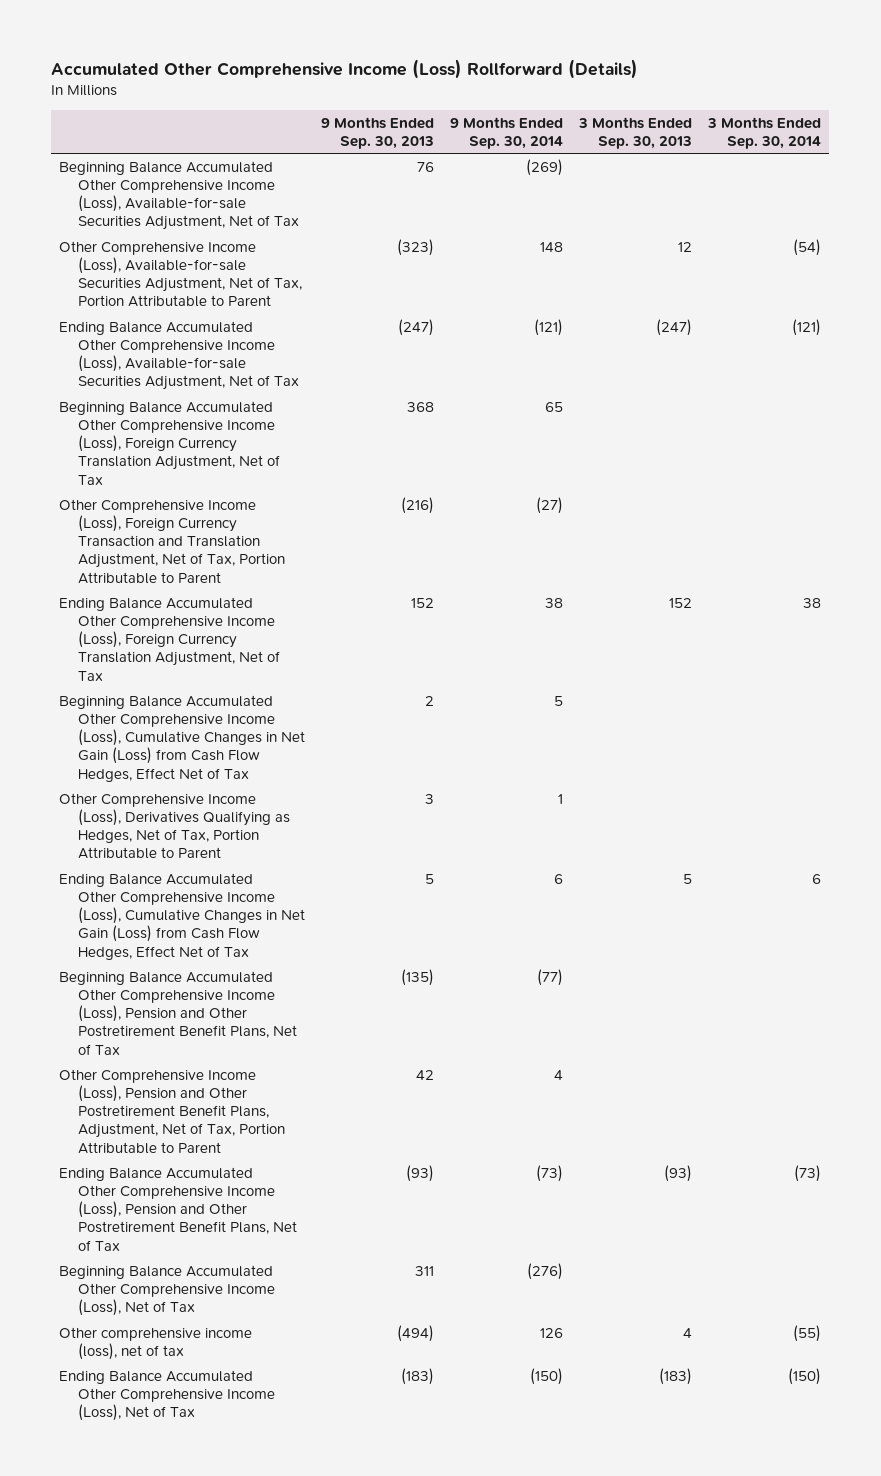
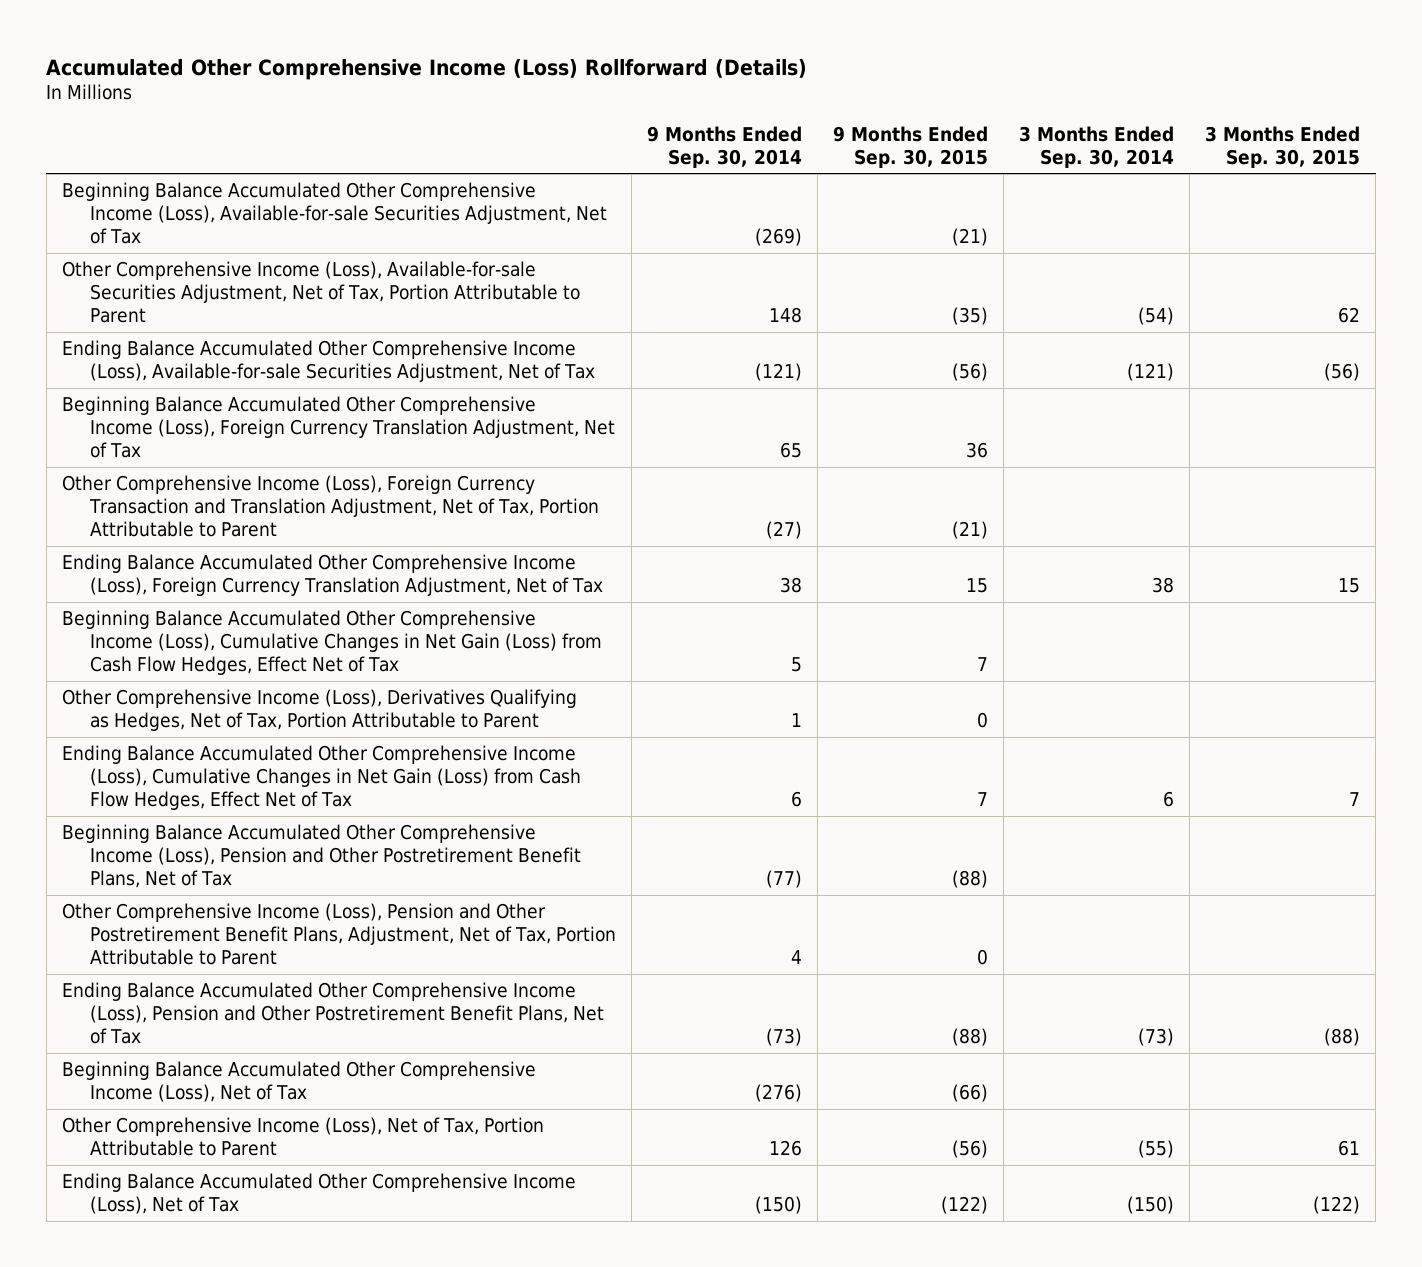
- | 9 Months Ended Sep. 30, 2013 | 9 Months Ended Sep. 30, 2014 | 3 Months Ended Sep. 30, 2013 | 3 Months Ended Sep. 30, 2014
+ | 9 Months Ended Sep. 30, 2014 | 9 Months Ended Sep. 30, 2015 | 3 Months Ended Sep. 30, 2014 | 3 Months Ended Sep. 30, 2015
- Other comprehensive income (loss), net of tax | (494) | 126 | 4 | (55)
+ Other Comprehensive Income (Loss), Net of Tax, Portion Attributable to Parent | 126 | (56) | (55) | 61

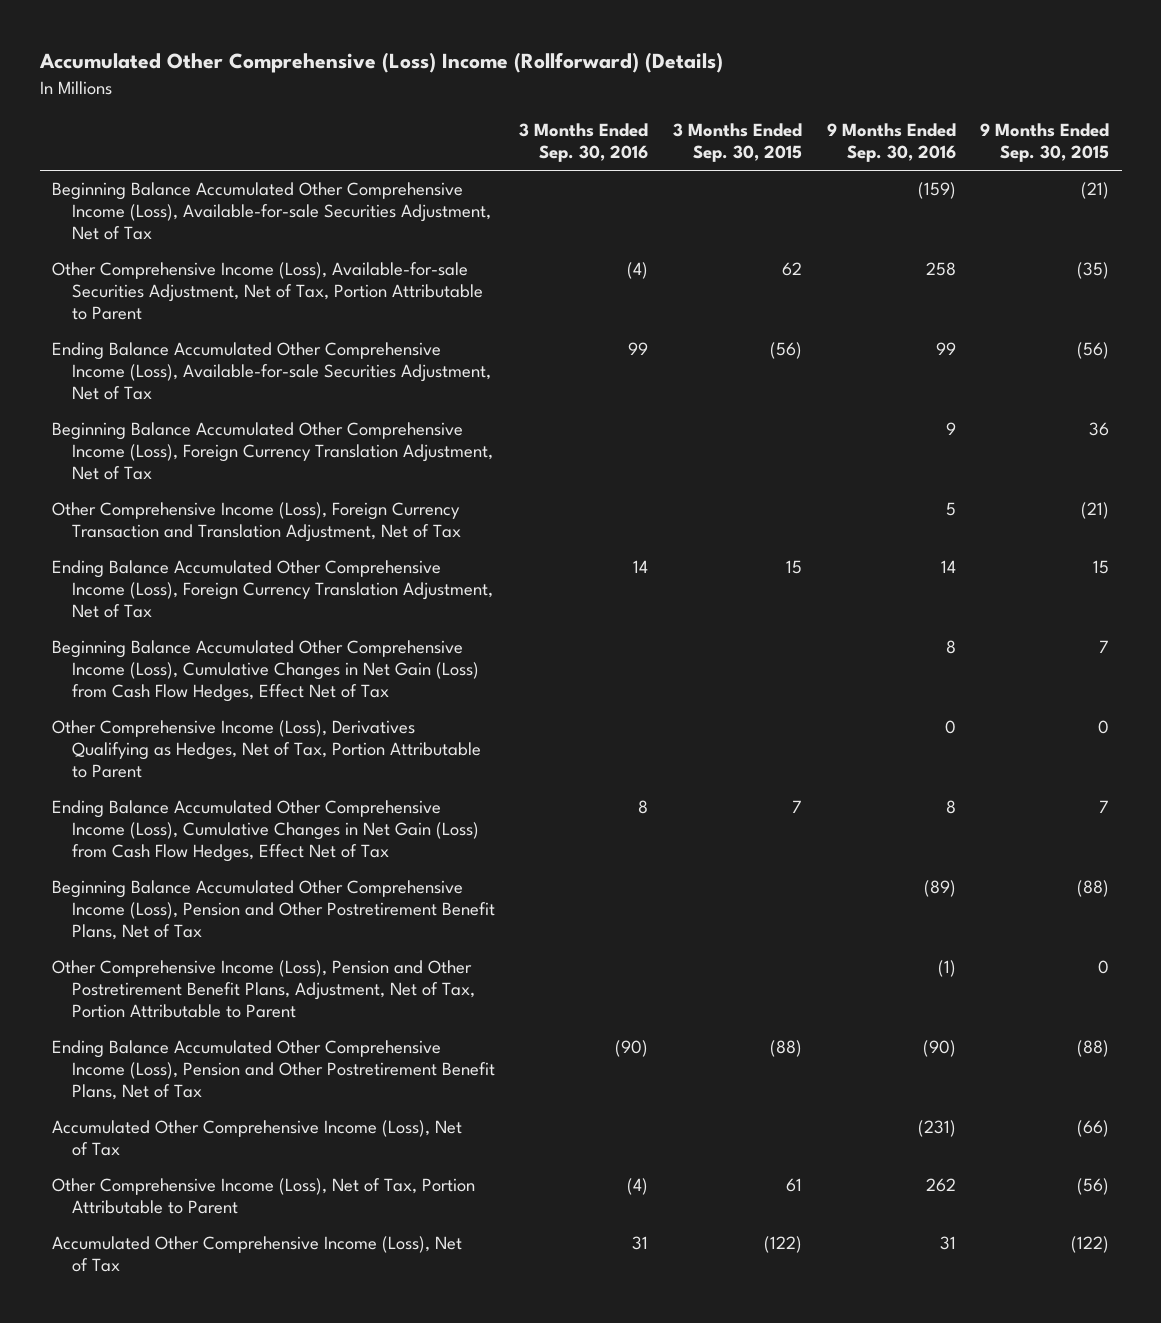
- Accumulated Other Comprehensive Income (Loss) Rollforward (Details)
+ Accumulated Other Comprehensive (Loss) Income (Rollforward) (Details)
- | 9 Months Ended Sep. 30, 2014 | 9 Months Ended Sep. 30, 2015 | 3 Months Ended Sep. 30, 2014 | 3 Months Ended Sep. 30, 2015
+ | 3 Months Ended Sep. 30, 2016 | 3 Months Ended Sep. 30, 2015 | 9 Months Ended Sep. 30, 2016 | 9 Months Ended Sep. 30, 2015
- Other Comprehensive Income (Loss), Foreign Currency Transaction and Translation Adjustment, Net of Tax, Portion Attributable to Parent | (27) | (21) | |
+ Other Comprehensive Income (Loss), Foreign Currency Transaction and Translation Adjustment, Net of Tax | | | 5 | (21)
- Beginning Balance Accumulated Other Comprehensive Income (Loss), Net of Tax | (276) | (66) | |
+ Accumulated Other Comprehensive Income (Loss), Net of Tax | | | (231) | (66)
- Ending Balance Accumulated Other Comprehensive Income (Loss), Net of Tax | (150) | (122) | (150) | (122)
+ Accumulated Other Comprehensive Income (Loss), Net of Tax | 31 | (122) | 31 | (122)

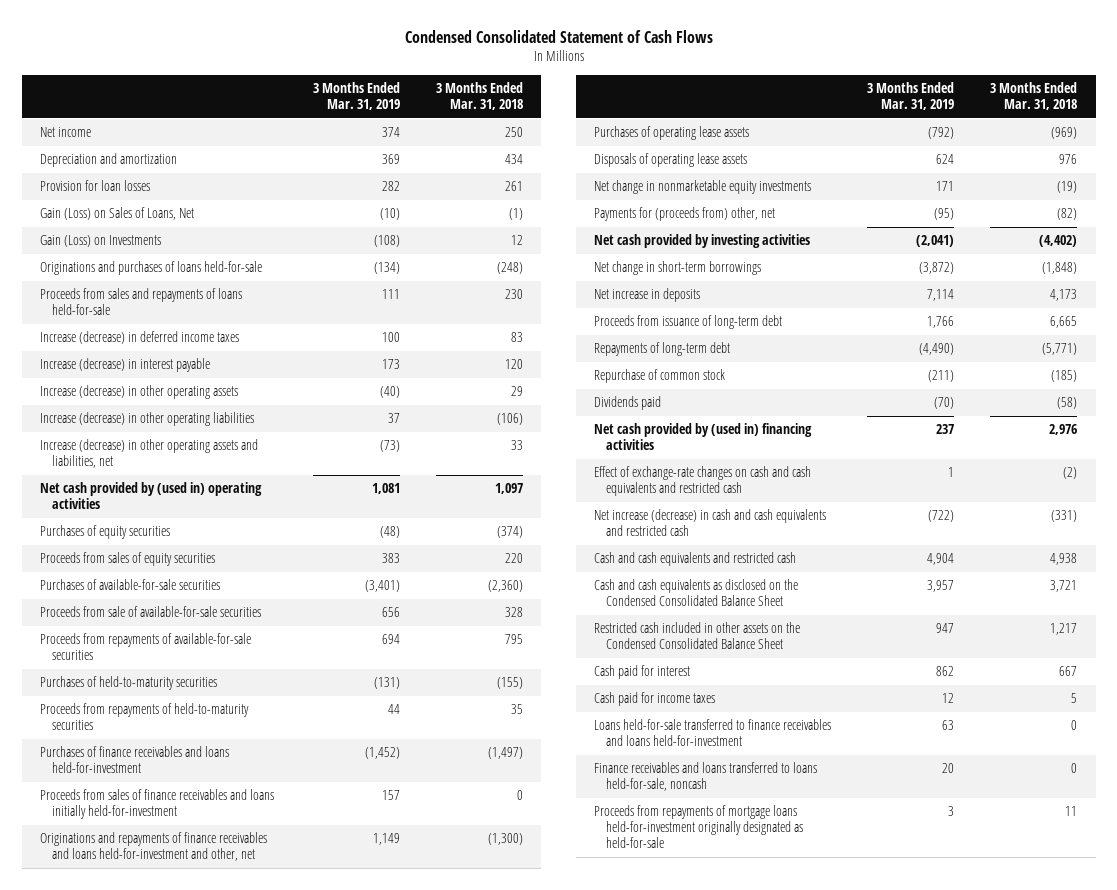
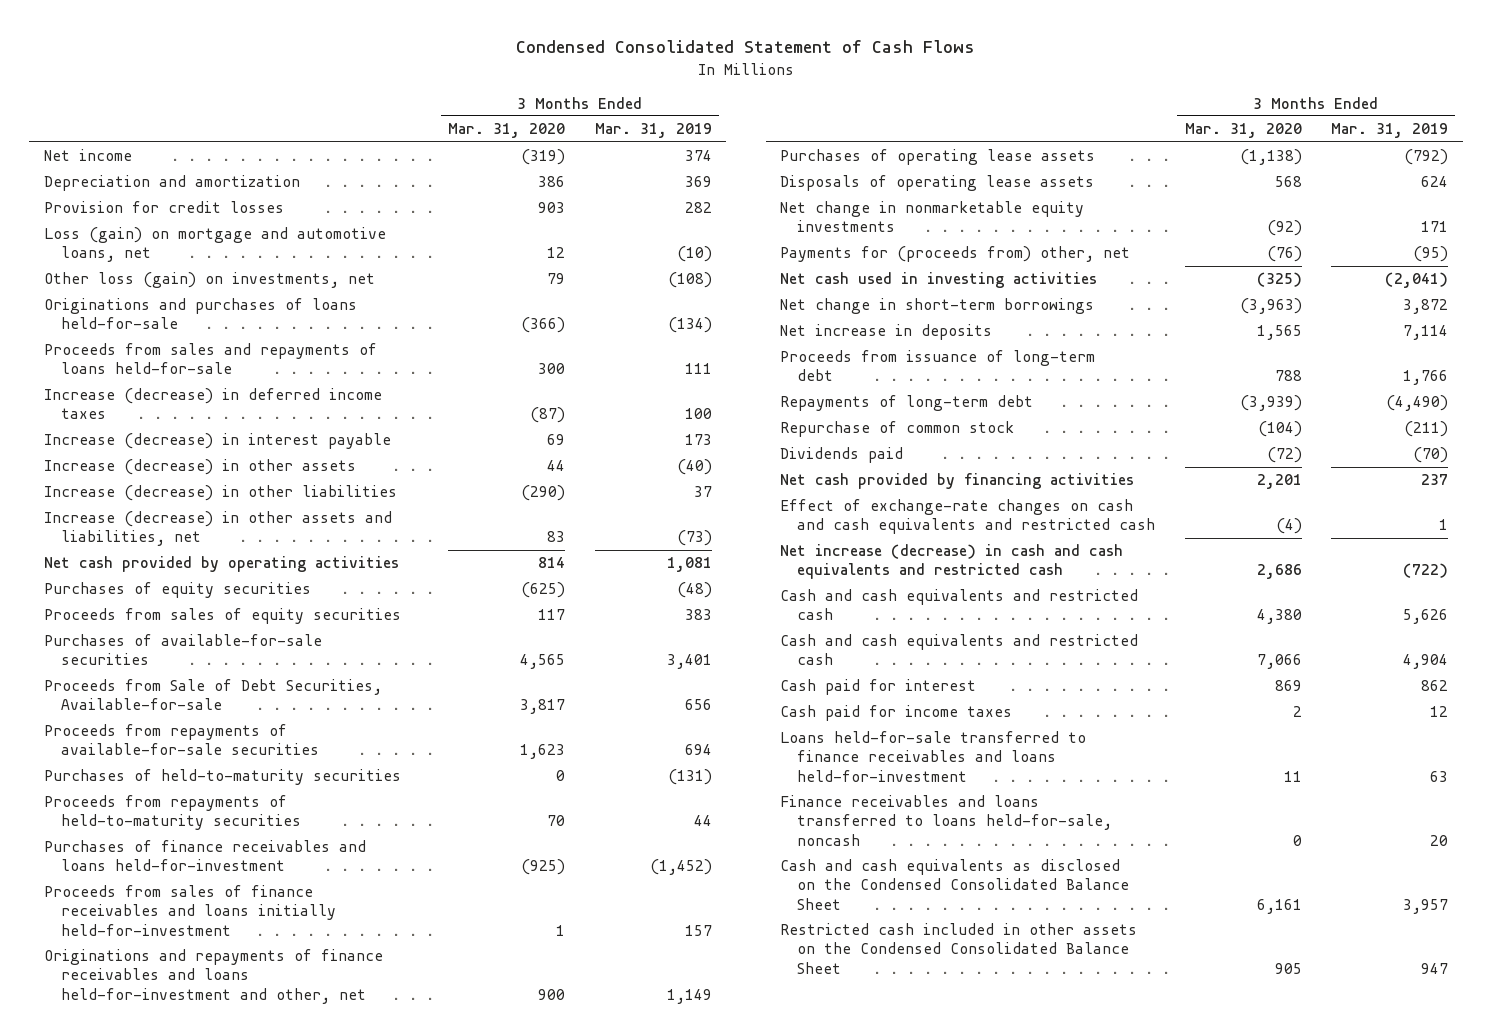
- | 3 Months Ended Mar. 31, 2019 | 3 Months Ended Mar. 31, 2018
+ | 3 Months Ended Mar. 31, 2020 | 3 Months Ended Mar. 31, 2019
- Provision for loan losses | 282 | 261
- Gain (Loss) on Sales of Loans, Net | (10) | (1)
- Gain (Loss) on Investments | (108) | 12
+ Provision for credit losses | 903 | 282
+ Loss (gain) on mortgage and automotive loans, net | 12 | (10)
+ Other loss (gain) on investments, net | 79 | (108)
- Increase (decrease) in other operating assets | (40) | 29
- Increase (decrease) in other operating liabilities | 37 | (106)
- Increase (decrease) in other operating assets and liabilities, net | (73) | 33
- Net cash provided by (used in) operating activities | 1,081 | 1,097
+ Increase (decrease) in other assets | 44 | (40)
+ Increase (decrease) in other liabilities | (290) | 37
+ Increase (decrease) in other assets and liabilities, net | 83 | (73)
+ Net cash provided by operating activities | 814 | 1,081
- Purchases of available-for-sale securities | (3,401) | (2,360)
- Proceeds from sale of available-for-sale securities | 656 | 328
+ Purchases of available-for-sale securities | 4,565 | 3,401
+ Proceeds from Sale of Debt Securities, Available-for-sale | 3,817 | 656
- Net cash provided by investing activities | (2,041) | (4,402)
- Net change in short-term borrowings | (3,872) | (1,848)
+ Net cash used in investing activities | (325) | (2,041)
+ Net change in short-term borrowings | (3,963) | 3,872
- Net cash provided by (used in) financing activities | 237 | 2,976
+ Net cash provided by financing activities | 2,201 | 237
+ Cash and cash equivalents and restricted cash | 4,380 | 5,626
- Proceeds from repayments of mortgage loans held-for-investment originally designated as held-for-sale | 3 | 11
moved down: Cash and cash equivalents as disclosed on the Condensed Consolidated Balance Sheet | 6,161 | 3,957
moved down: Restricted cash included in other assets on the Condensed Consolidated Balance Sheet | 905 | 947

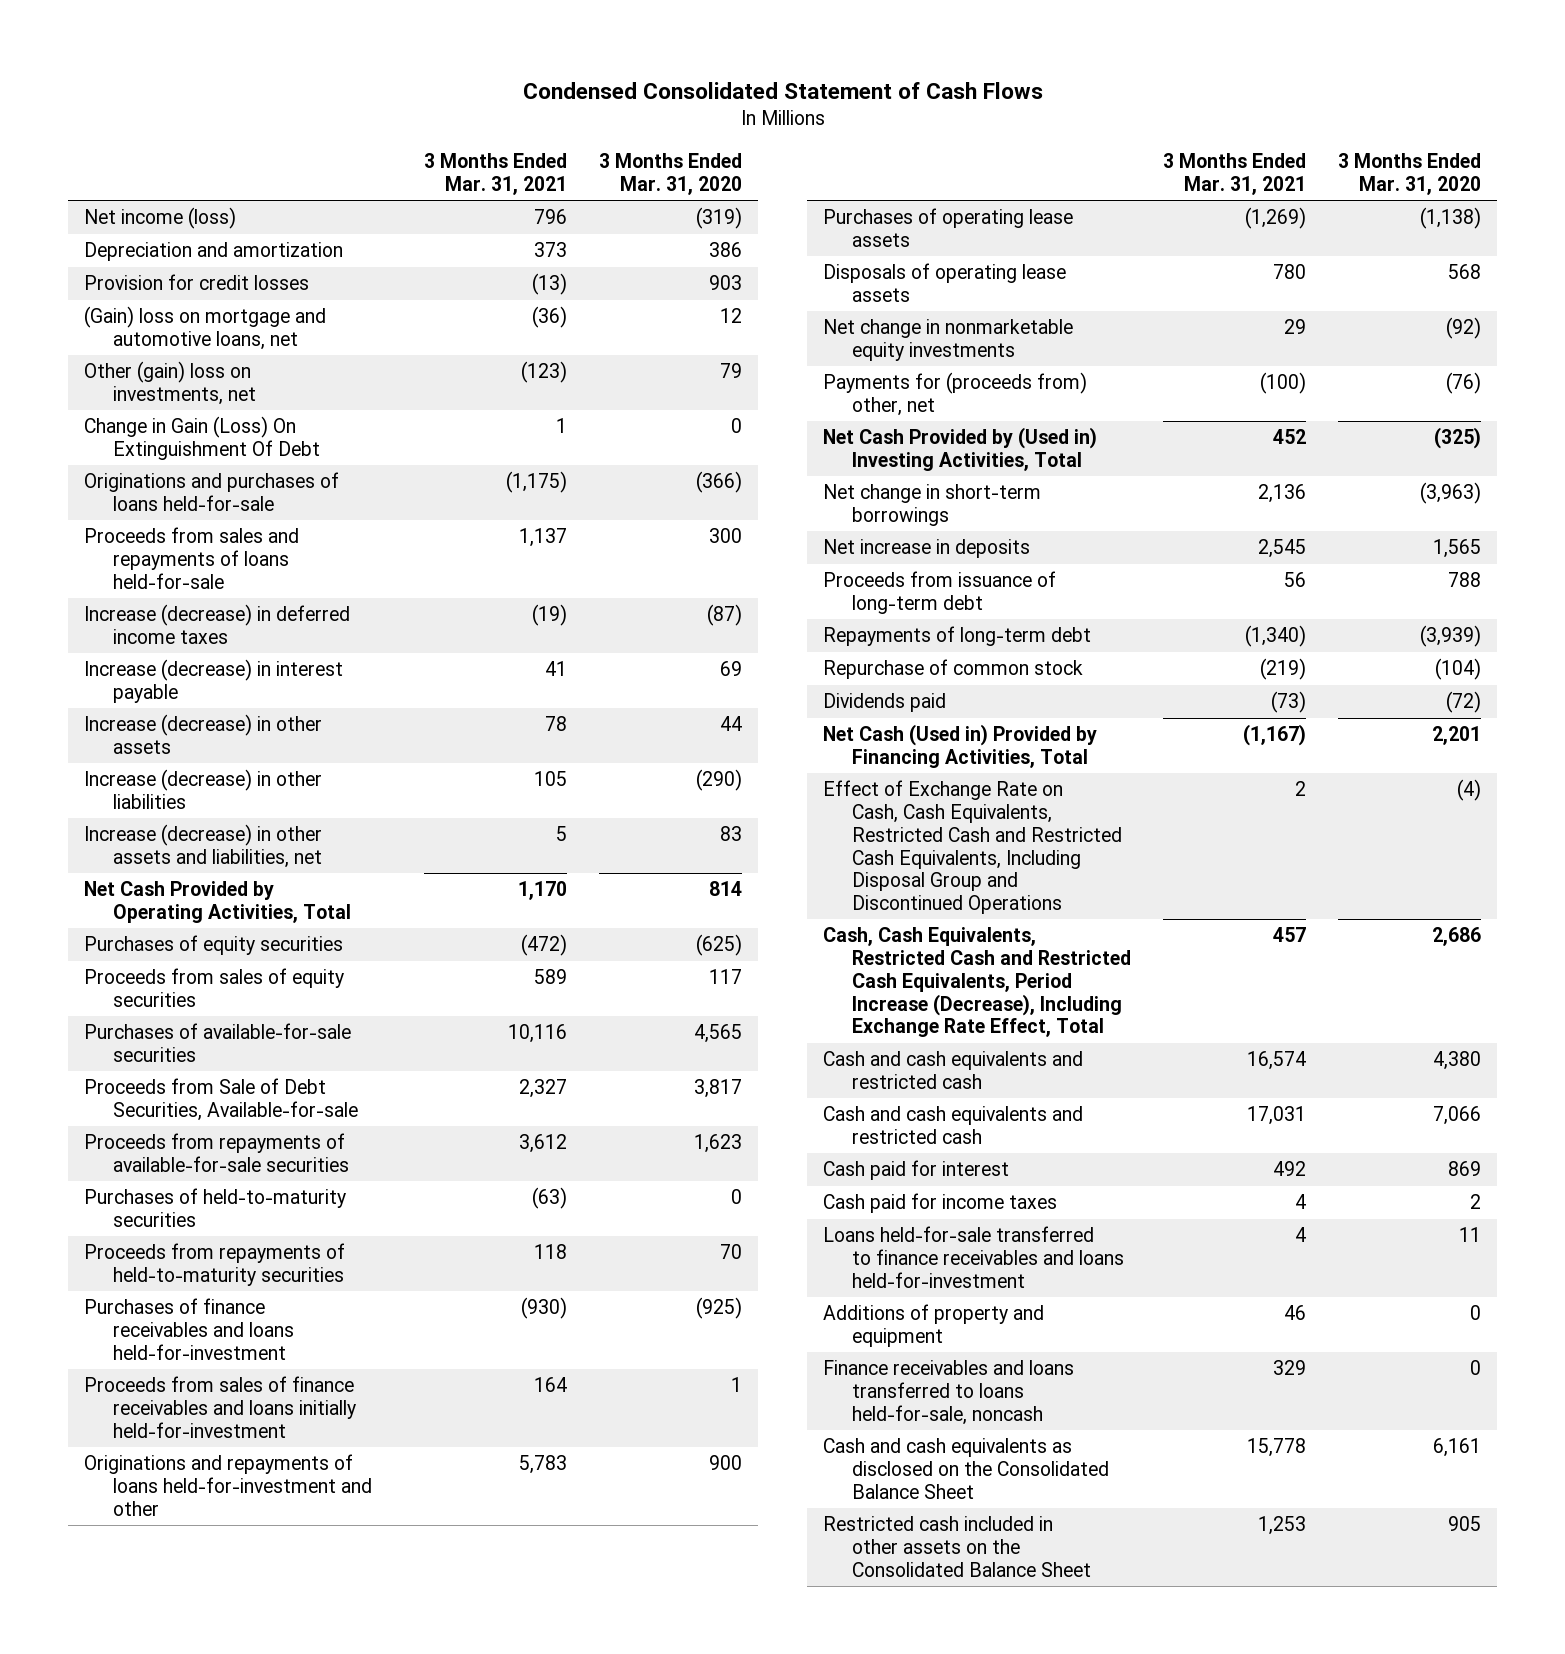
- | 3 Months Ended Mar. 31, 2020 | 3 Months Ended Mar. 31, 2019
+ | 3 Months Ended Mar. 31, 2021 | 3 Months Ended Mar. 31, 2020
- Net income | (319) | 374
+ Net income (loss) | 796 | (319)
- Loss (gain) on mortgage and automotive loans, net | 12 | (10)
- Other loss (gain) on investments, net | 79 | (108)
+ (Gain) loss on mortgage and automotive loans, net | (36) | 12
+ Other (gain) loss on investments, net | (123) | 79
+ Change in Gain (Loss) On Extinguishment Of Debt | 1 | 0
- Net cash provided by operating activities | 814 | 1,081
+ Net Cash Provided by Operating Activities, Total | 1,170 | 814
- Originations and repayments of finance receivables and loans held-for-investment and other, net | 900 | 1,149
+ Originations and repayments of loans held-for-investment and other | 5,783 | 900
- Net cash used in investing activities | (325) | (2,041)
+ Net Cash Provided by (Used in) Investing Activities, Total | 452 | (325)
- Net cash provided by financing activities | 2,201 | 237
- Effect of exchange-rate changes on cash and cash equivalents and restricted cash | (4) | 1
- Net increase (decrease) in cash and cash equivalents and restricted cash | 2,686 | (722)
+ Net Cash (Used in) Provided by Financing Activities, Total | (1,167) | 2,201
+ Effect of Exchange Rate on Cash, Cash Equivalents, Restricted Cash and Restricted Cash Equivalents, Including Disposal Group and Discontinued Operations | 2 | (4)
+ Cash, Cash Equivalents, Restricted Cash and Restricted Cash Equivalents, Period Increase (Decrease), Including Exchange Rate Effect, Total | 457 | 2,686
+ Additions of property and equipment | 46 | 0
- Cash and cash equivalents as disclosed on the Condensed Consolidated Balance Sheet | 6,161 | 3,957
- Restricted cash included in other assets on the Condensed Consolidated Balance Sheet | 905 | 947
+ Cash and cash equivalents as disclosed on the Consolidated Balance Sheet | 15,778 | 6,161
+ Restricted cash included in other assets on the Consolidated Balance Sheet | 1,253 | 905

